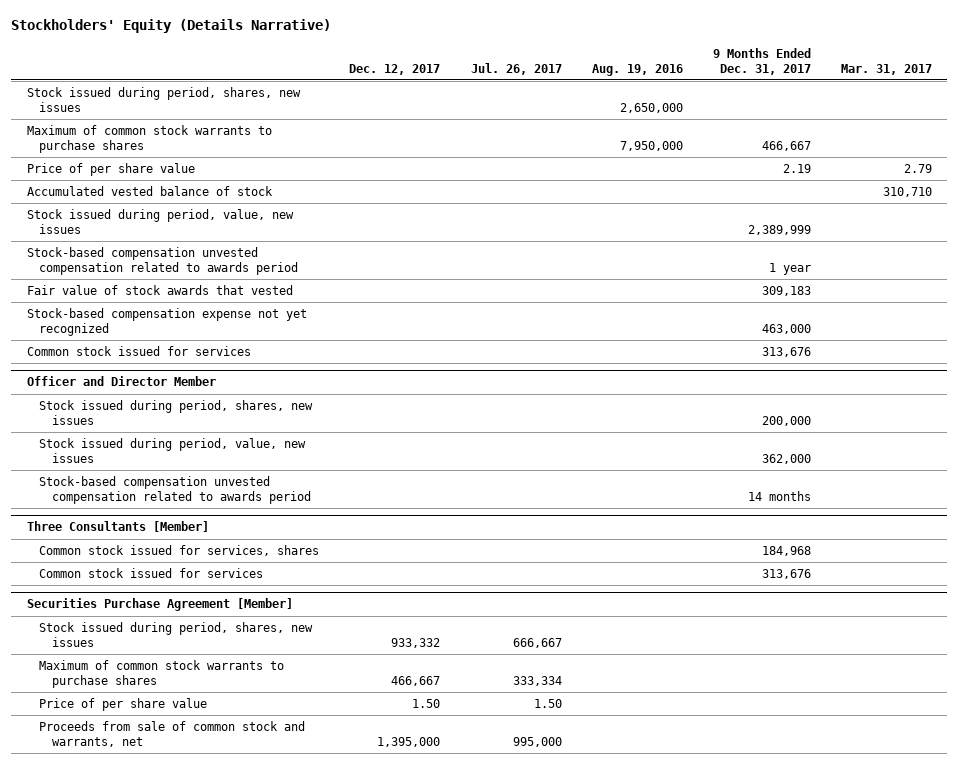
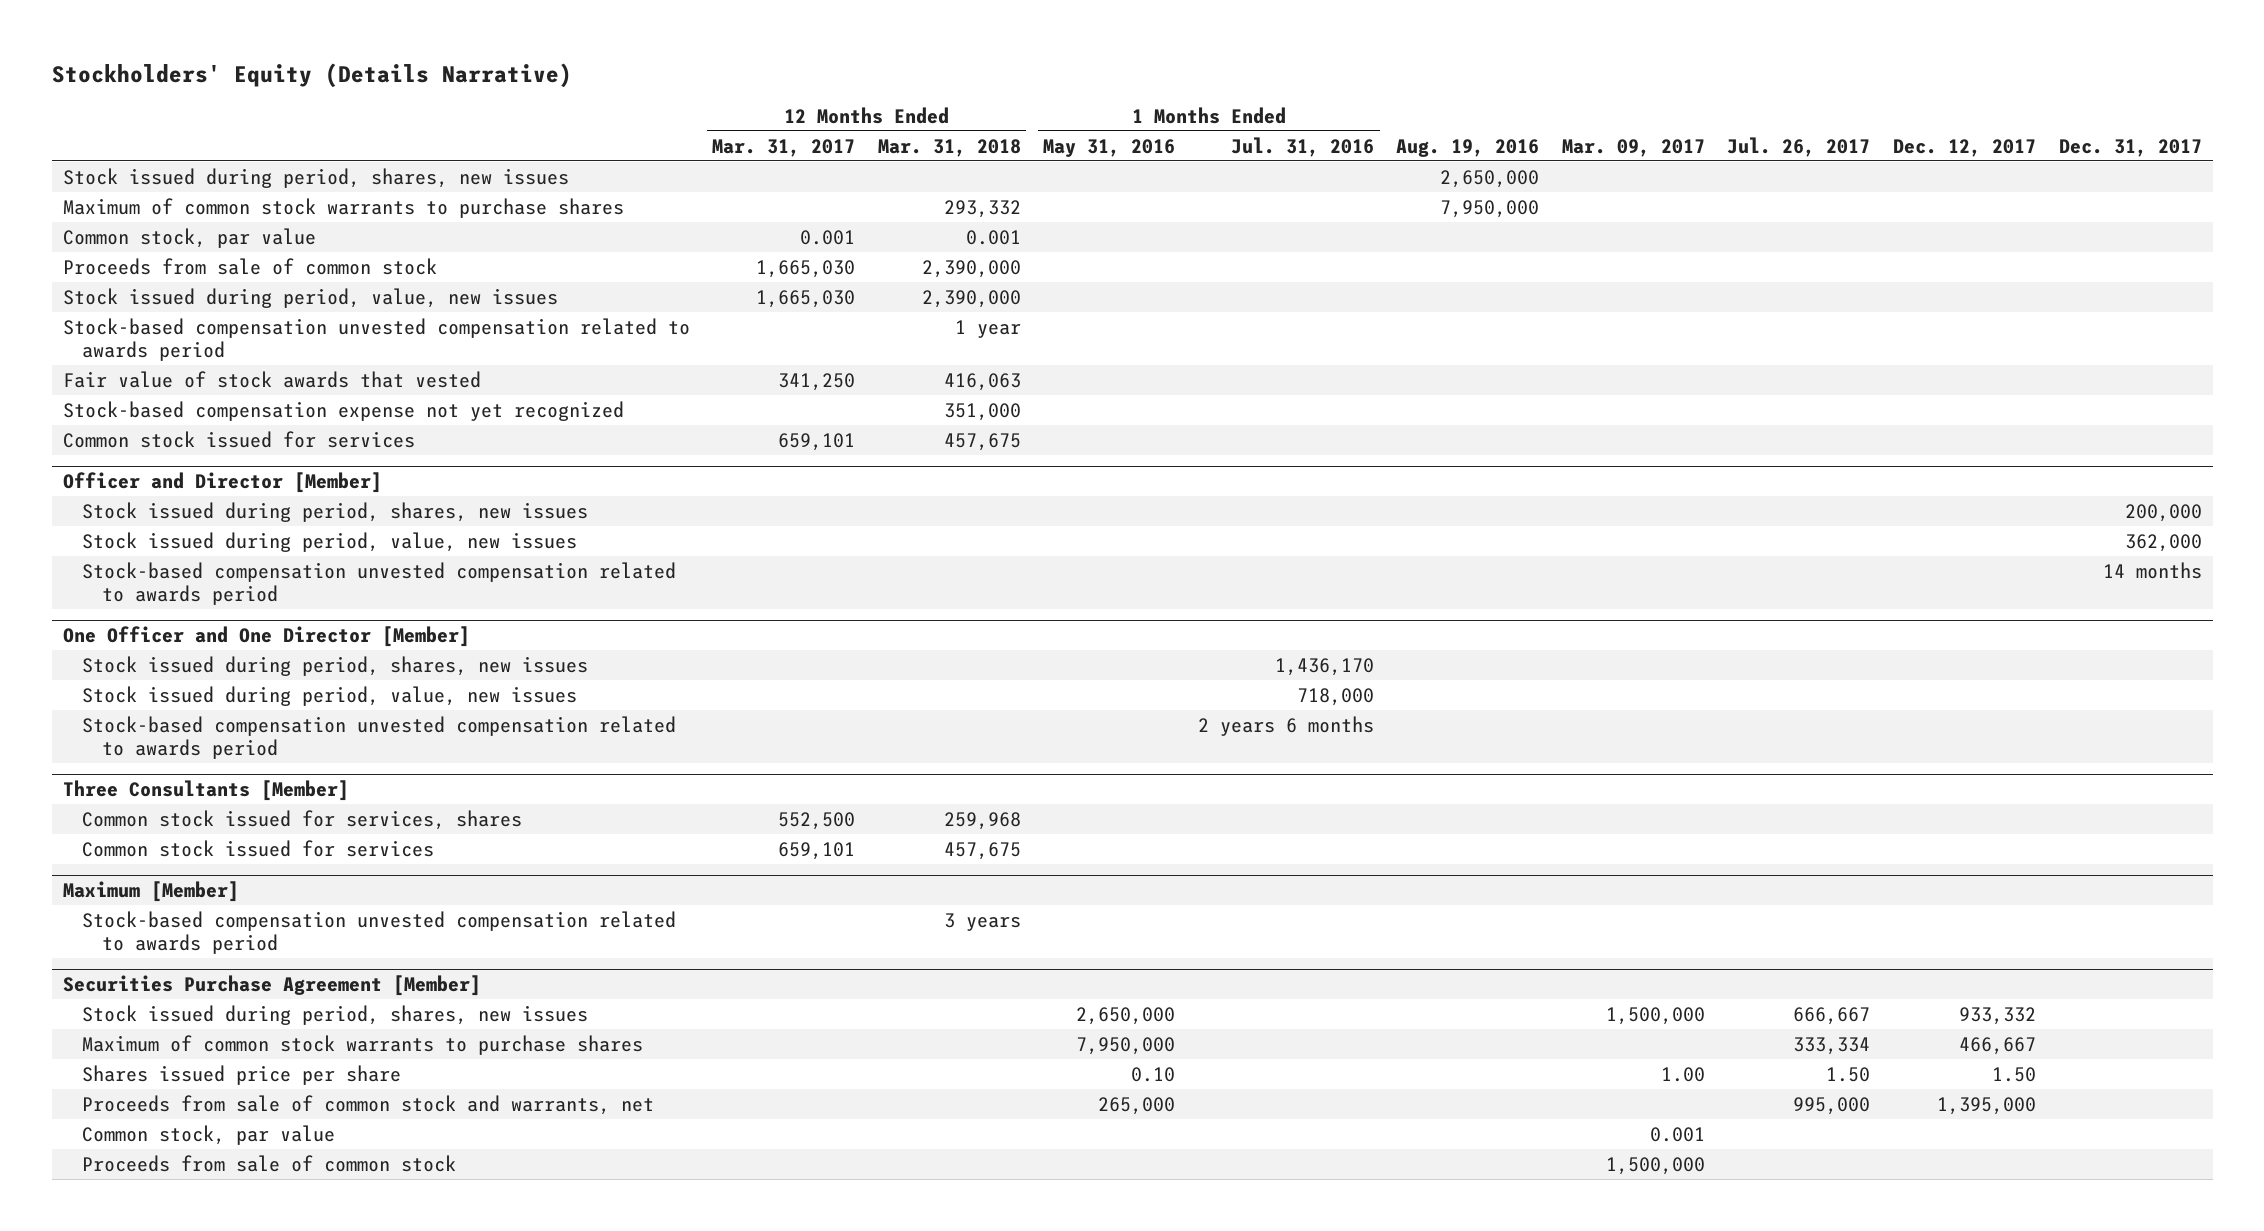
- | Dec. 12, 2017 | Jul. 26, 2017 | Aug. 19, 2016 | 9 Months Ended Dec. 31, 2017 | Mar. 31, 2017
+ | 12 Months Ended Mar. 31, 2017 | 12 Months Ended Mar. 31, 2018 | 1 Months Ended May 31, 2016 | 1 Months Ended Jul. 31, 2016 | Aug. 19, 2016 | Mar. 09, 2017 | Jul. 26, 2017 | Dec. 12, 2017 | Dec. 31, 2017
- Price of per share value | | | | 2.19 | 2.79
- Accumulated vested balance of stock | | | | | 310,710
+ Common stock, par value | 0.001 | 0.001 | | | | | | |
+ Proceeds from sale of common stock | 1,665,030 | 2,390,000 | | | | | | |
- Officer and Director Member
+ Officer and Director [Member]
+ One Officer and One Director [Member]
+ Stock issued during period, shares, new issues | | | | 1,436,170 | | | | |
+ Stock issued during period, value, new issues | | | | 718,000 | | | | |
+ Stock-based compensation unvested compensation related to awards period | | | | 2 years 6 months | | | | |
+ Maximum [Member]
+ Stock-based compensation unvested compensation related to awards period | | 3 years | | | | | | |
@ Securities Purchase Agreement [Member]
- Price of per share value | 1.50 | 1.50 | | |
+ Shares issued price per share | | | 0.10 | | | 1.00 | 1.50 | 1.50 |
+ Common stock, par value | | | | | | 0.001 | | |
+ Proceeds from sale of common stock | | | | | | 1,500,000 | | |

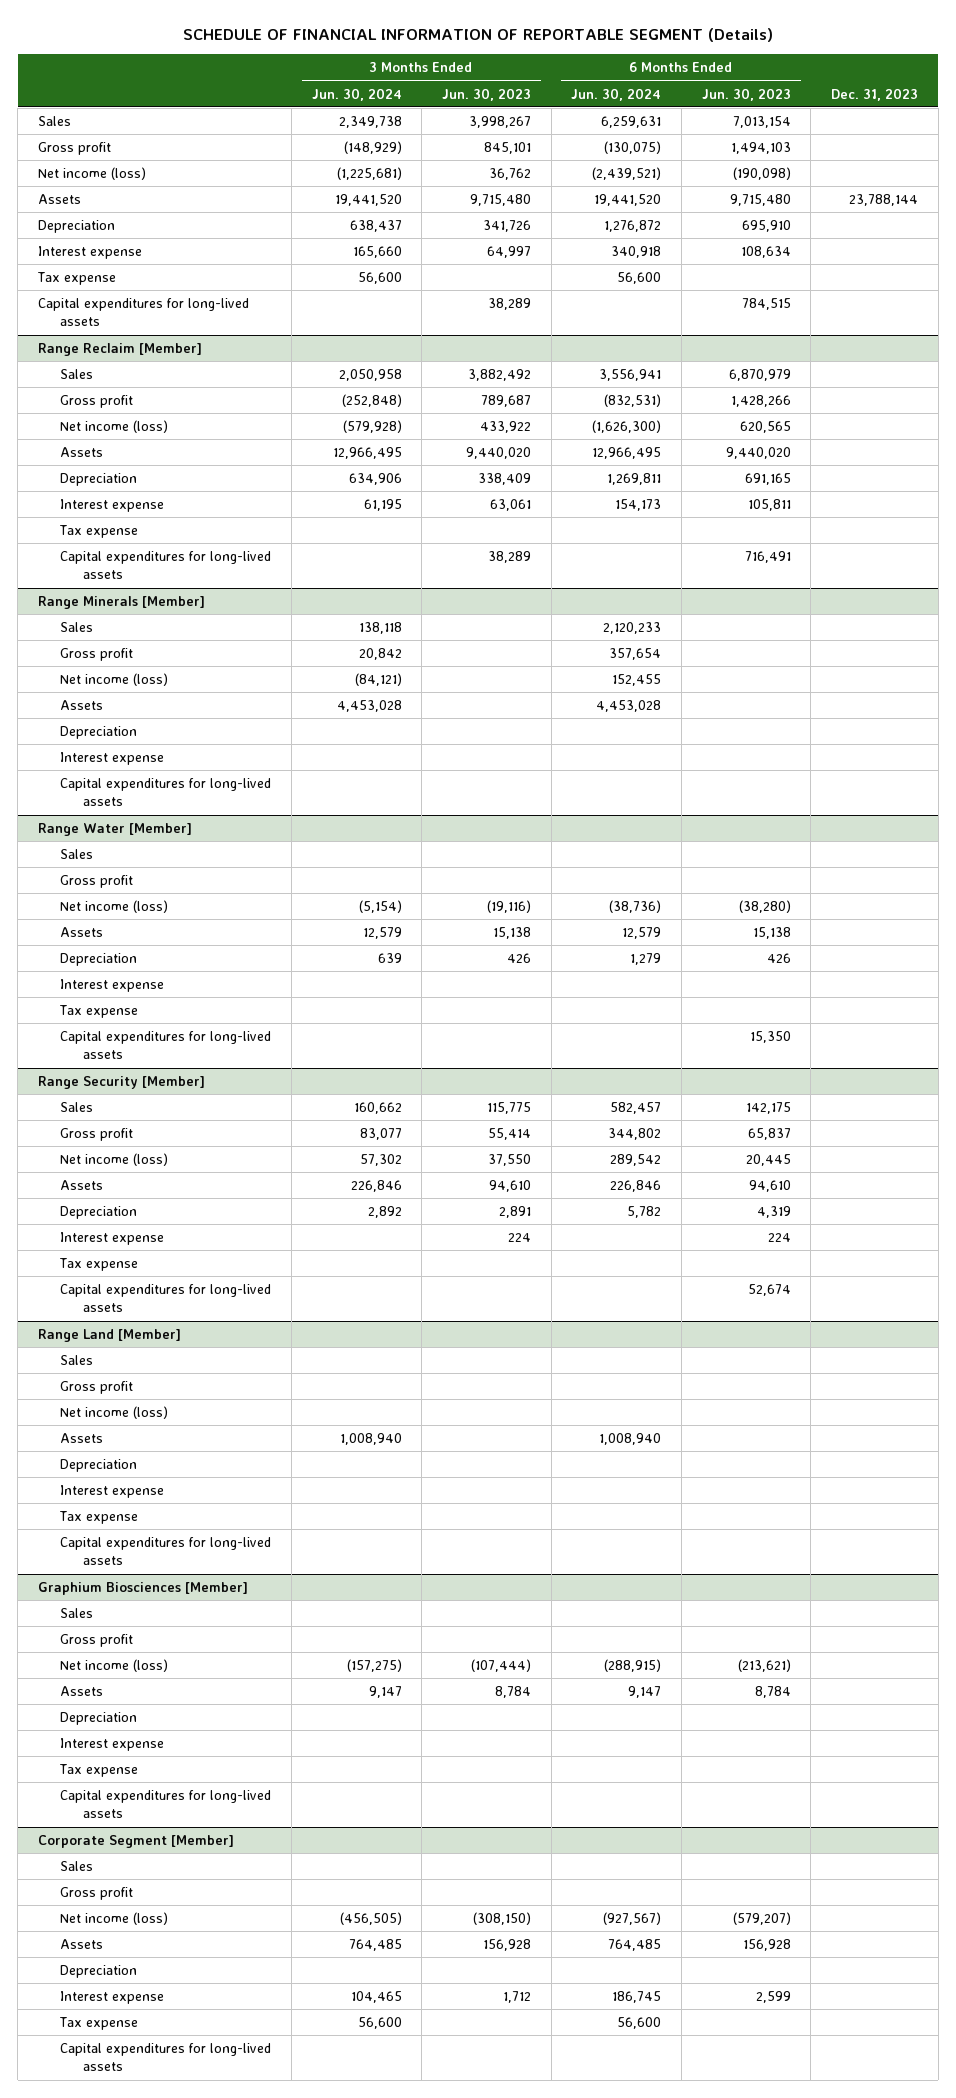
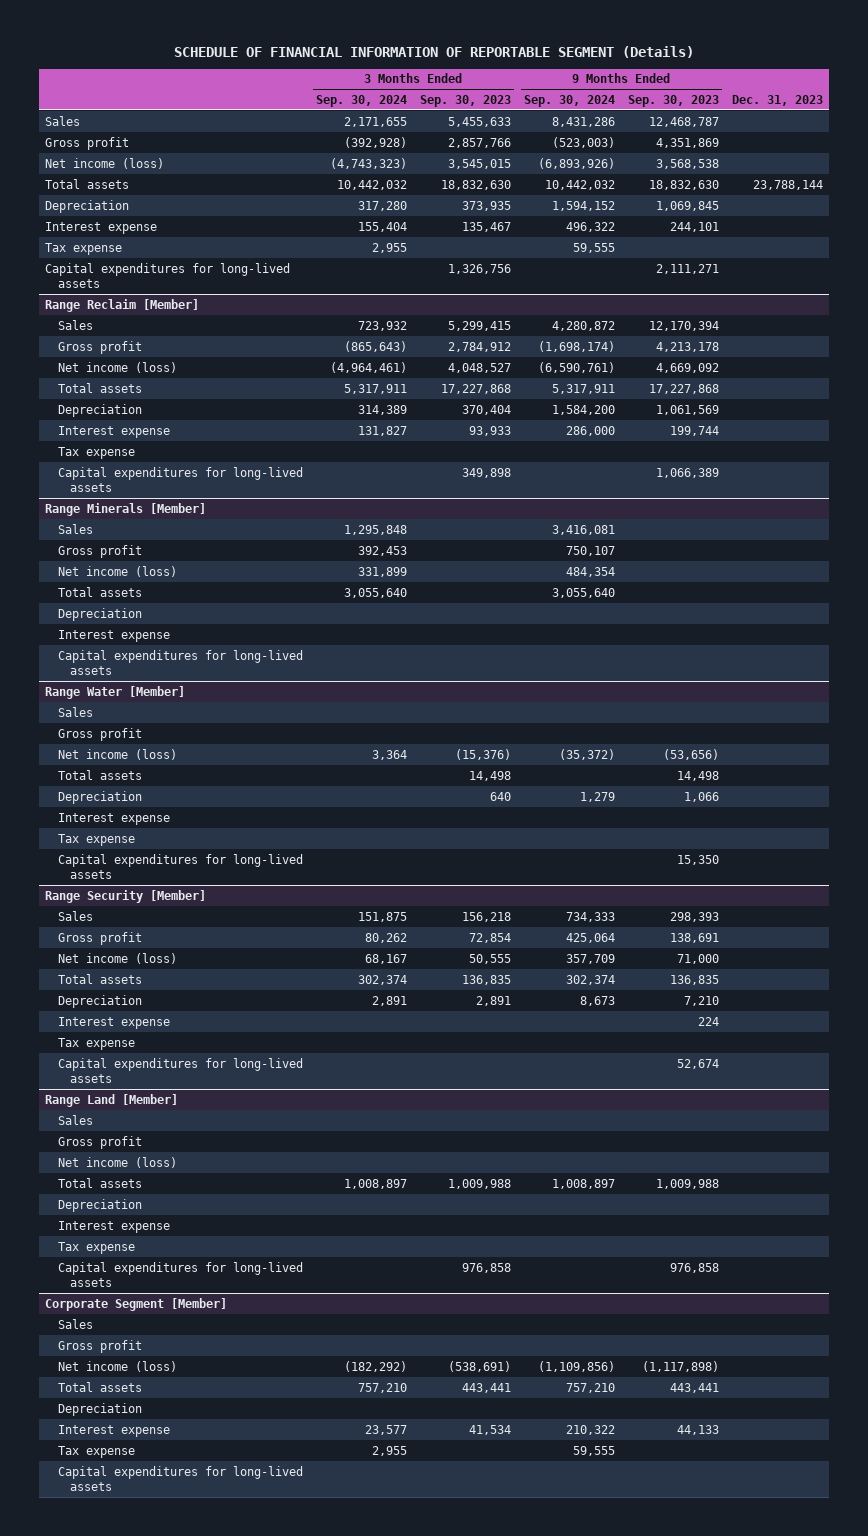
- | 3 Months Ended Jun. 30, 2024 | 3 Months Ended Jun. 30, 2023 | 6 Months Ended Jun. 30, 2024 | 6 Months Ended Jun. 30, 2023 | Dec. 31, 2023
+ | 3 Months Ended Sep. 30, 2024 | 3 Months Ended Sep. 30, 2023 | 9 Months Ended Sep. 30, 2024 | 9 Months Ended Sep. 30, 2023 | Dec. 31, 2023
- Assets | 19,441,520 | 9,715,480 | 19,441,520 | 9,715,480 | 23,788,144
+ Total assets | 10,442,032 | 18,832,630 | 10,442,032 | 18,832,630 | 23,788,144
@ Range Reclaim [Member]
- Assets | 12,966,495 | 9,440,020 | 12,966,495 | 9,440,020 |
+ Total assets | 5,317,911 | 17,227,868 | 5,317,911 | 17,227,868 |
@ Range Minerals [Member]
- Assets | 4,453,028 | | 4,453,028 | |
+ Total assets | 3,055,640 | | 3,055,640 | |
@ Range Water [Member]
- Assets | 12,579 | 15,138 | 12,579 | 15,138 |
+ Total assets | | 14,498 | | 14,498 |
@ Range Security [Member]
- Assets | 226,846 | 94,610 | 226,846 | 94,610 |
+ Total assets | 302,374 | 136,835 | 302,374 | 136,835 |
@ Range Land [Member]
- Assets | 1,008,940 | | 1,008,940 | |
+ Total assets | 1,008,897 | 1,009,988 | 1,008,897 | 1,009,988 |
- Graphium Biosciences [Member]
- Sales
- Gross profit
- Net income (loss) | (157,275) | (107,444) | (288,915) | (213,621) |
- Assets | 9,147 | 8,784 | 9,147 | 8,784 |
- Depreciation
- Interest expense
- Tax expense
- Capital expenditures for long-lived assets
@ Corporate Segment [Member]
- Assets | 764,485 | 156,928 | 764,485 | 156,928 |
+ Total assets | 757,210 | 443,441 | 757,210 | 443,441 |

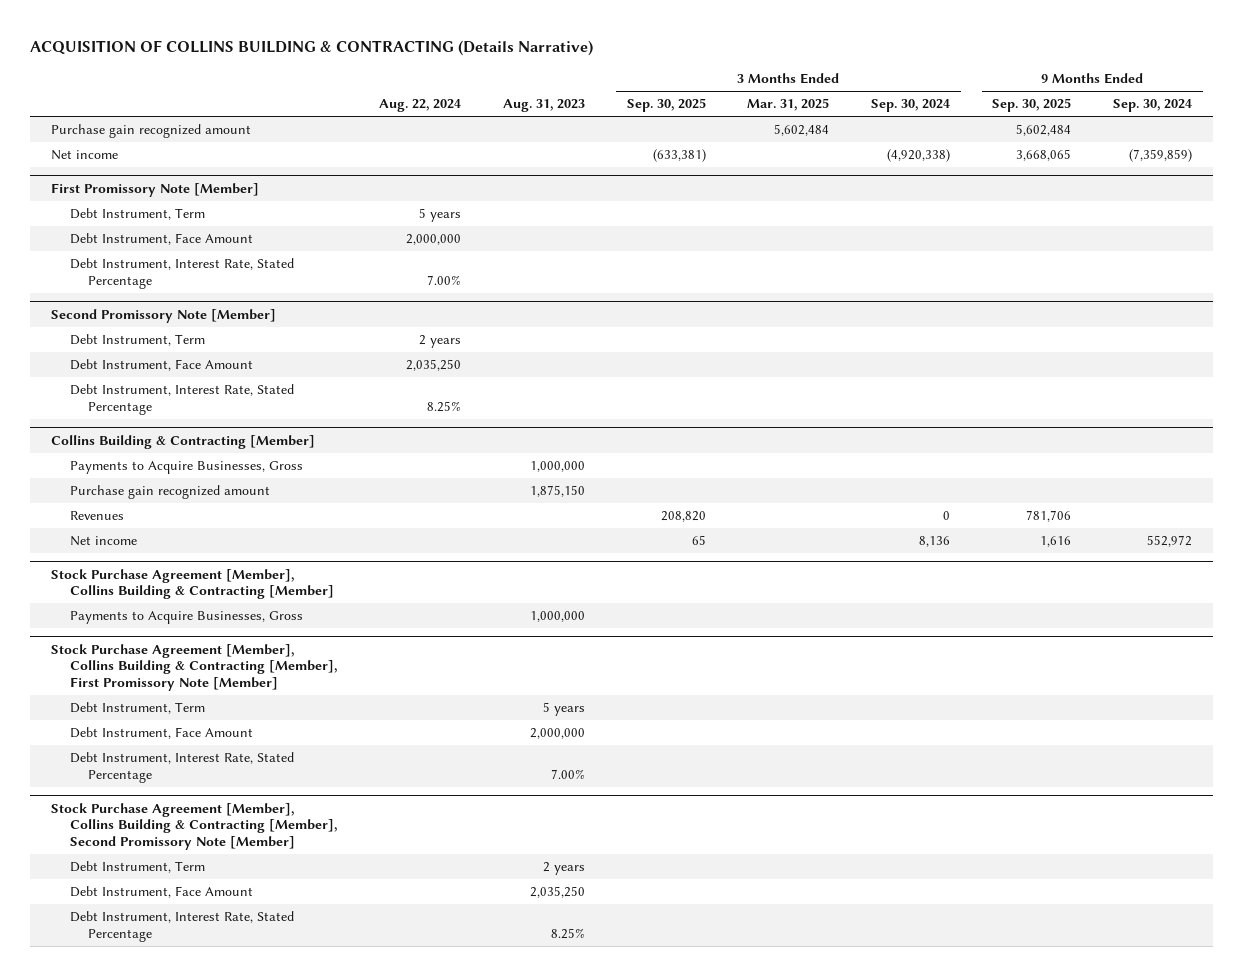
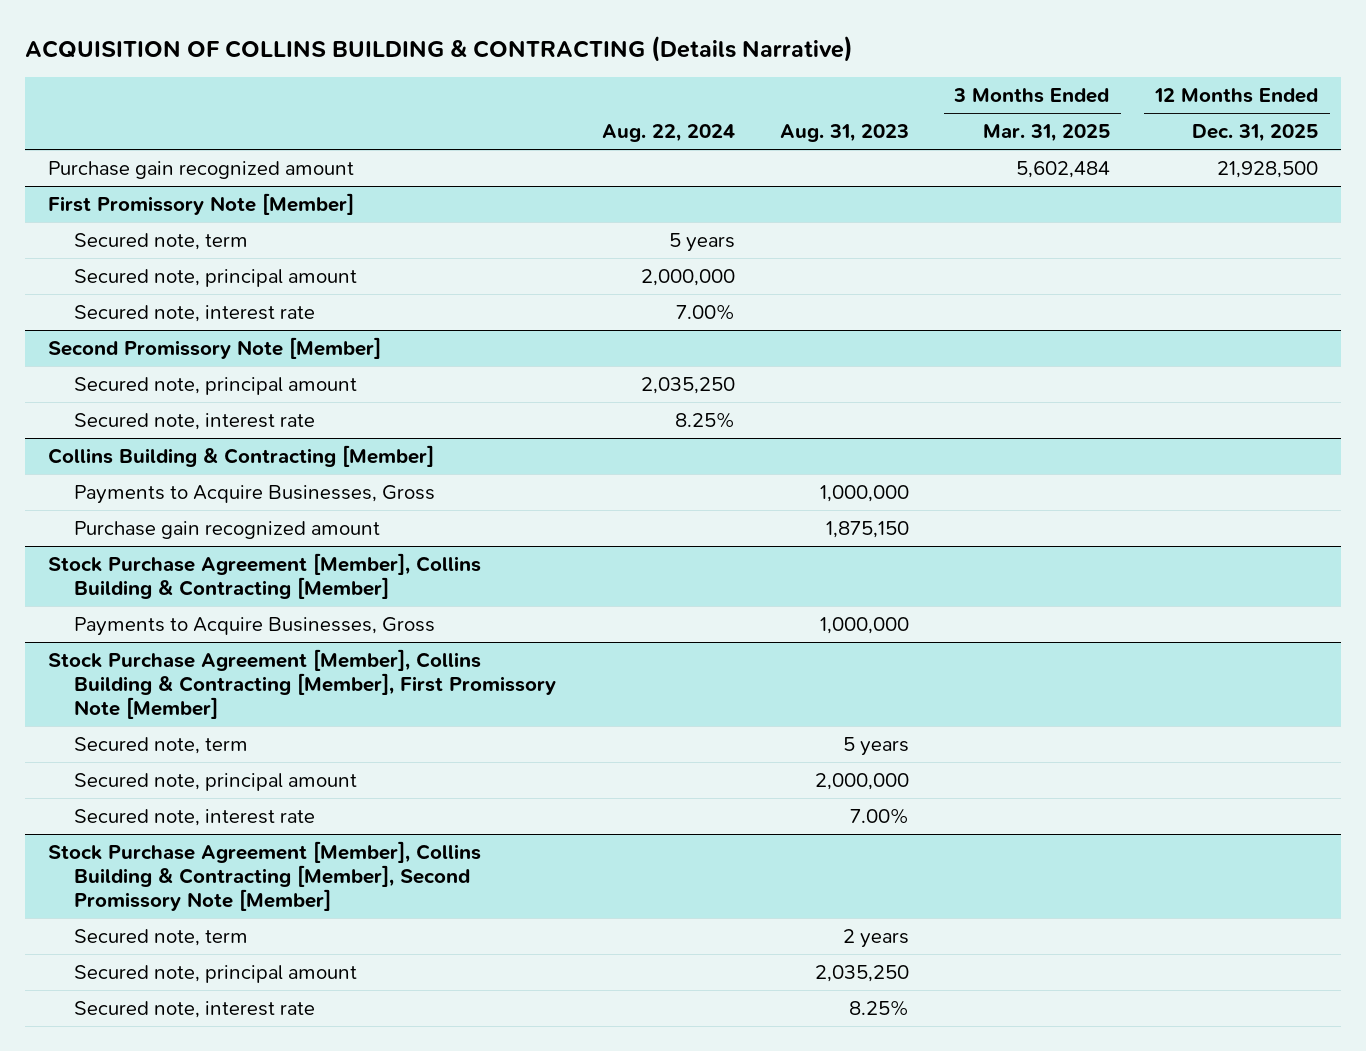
- | Aug. 22, 2024 | Aug. 31, 2023 | 3 Months Ended Sep. 30, 2025 | 3 Months Ended Mar. 31, 2025 | 3 Months Ended Sep. 30, 2024 | 9 Months Ended Sep. 30, 2025 | 9 Months Ended Sep. 30, 2024
+ | Aug. 22, 2024 | Aug. 31, 2023 | 3 Months Ended Mar. 31, 2025 | 12 Months Ended Dec. 31, 2025
- Net income | | | (633,381) | | (4,920,338) | 3,668,065 | (7,359,859)
@ First Promissory Note [Member]
- Debt Instrument, Term | 5 years | | | | | |
- Debt Instrument, Face Amount | 2,000,000 | | | | | |
- Debt Instrument, Interest Rate, Stated Percentage | 7.00% | | | | | |
+ Secured note, term | 5 years | | |
+ Secured note, principal amount | 2,000,000 | | |
+ Secured note, interest rate | 7.00% | | |
@ Second Promissory Note [Member]
- Debt Instrument, Term | 2 years | | | | | |
- Debt Instrument, Face Amount | 2,035,250 | | | | | |
- Debt Instrument, Interest Rate, Stated Percentage | 8.25% | | | | | |
+ Secured note, principal amount | 2,035,250 | | |
+ Secured note, interest rate | 8.25% | | |
@ Collins Building & Contracting [Member]
- Revenues | | | 208,820 | | 0 | 781,706 |
- Net income | | | 65 | | 8,136 | 1,616 | 552,972
@ Stock Purchase Agreement [Member], Collins Building & Contracting [Member], First Promissory Note [Member]
- Debt Instrument, Term | | 5 years | | | | |
- Debt Instrument, Face Amount | | 2,000,000 | | | | |
- Debt Instrument, Interest Rate, Stated Percentage | | 7.00% | | | | |
+ Secured note, term | | 5 years | |
+ Secured note, principal amount | | 2,000,000 | |
+ Secured note, interest rate | | 7.00% | |
@ Stock Purchase Agreement [Member], Collins Building & Contracting [Member], Second Promissory Note [Member]
- Debt Instrument, Term | | 2 years | | | | |
- Debt Instrument, Face Amount | | 2,035,250 | | | | |
- Debt Instrument, Interest Rate, Stated Percentage | | 8.25% | | | | |
+ Secured note, term | | 2 years | |
+ Secured note, principal amount | | 2,035,250 | |
+ Secured note, interest rate | | 8.25% | |

